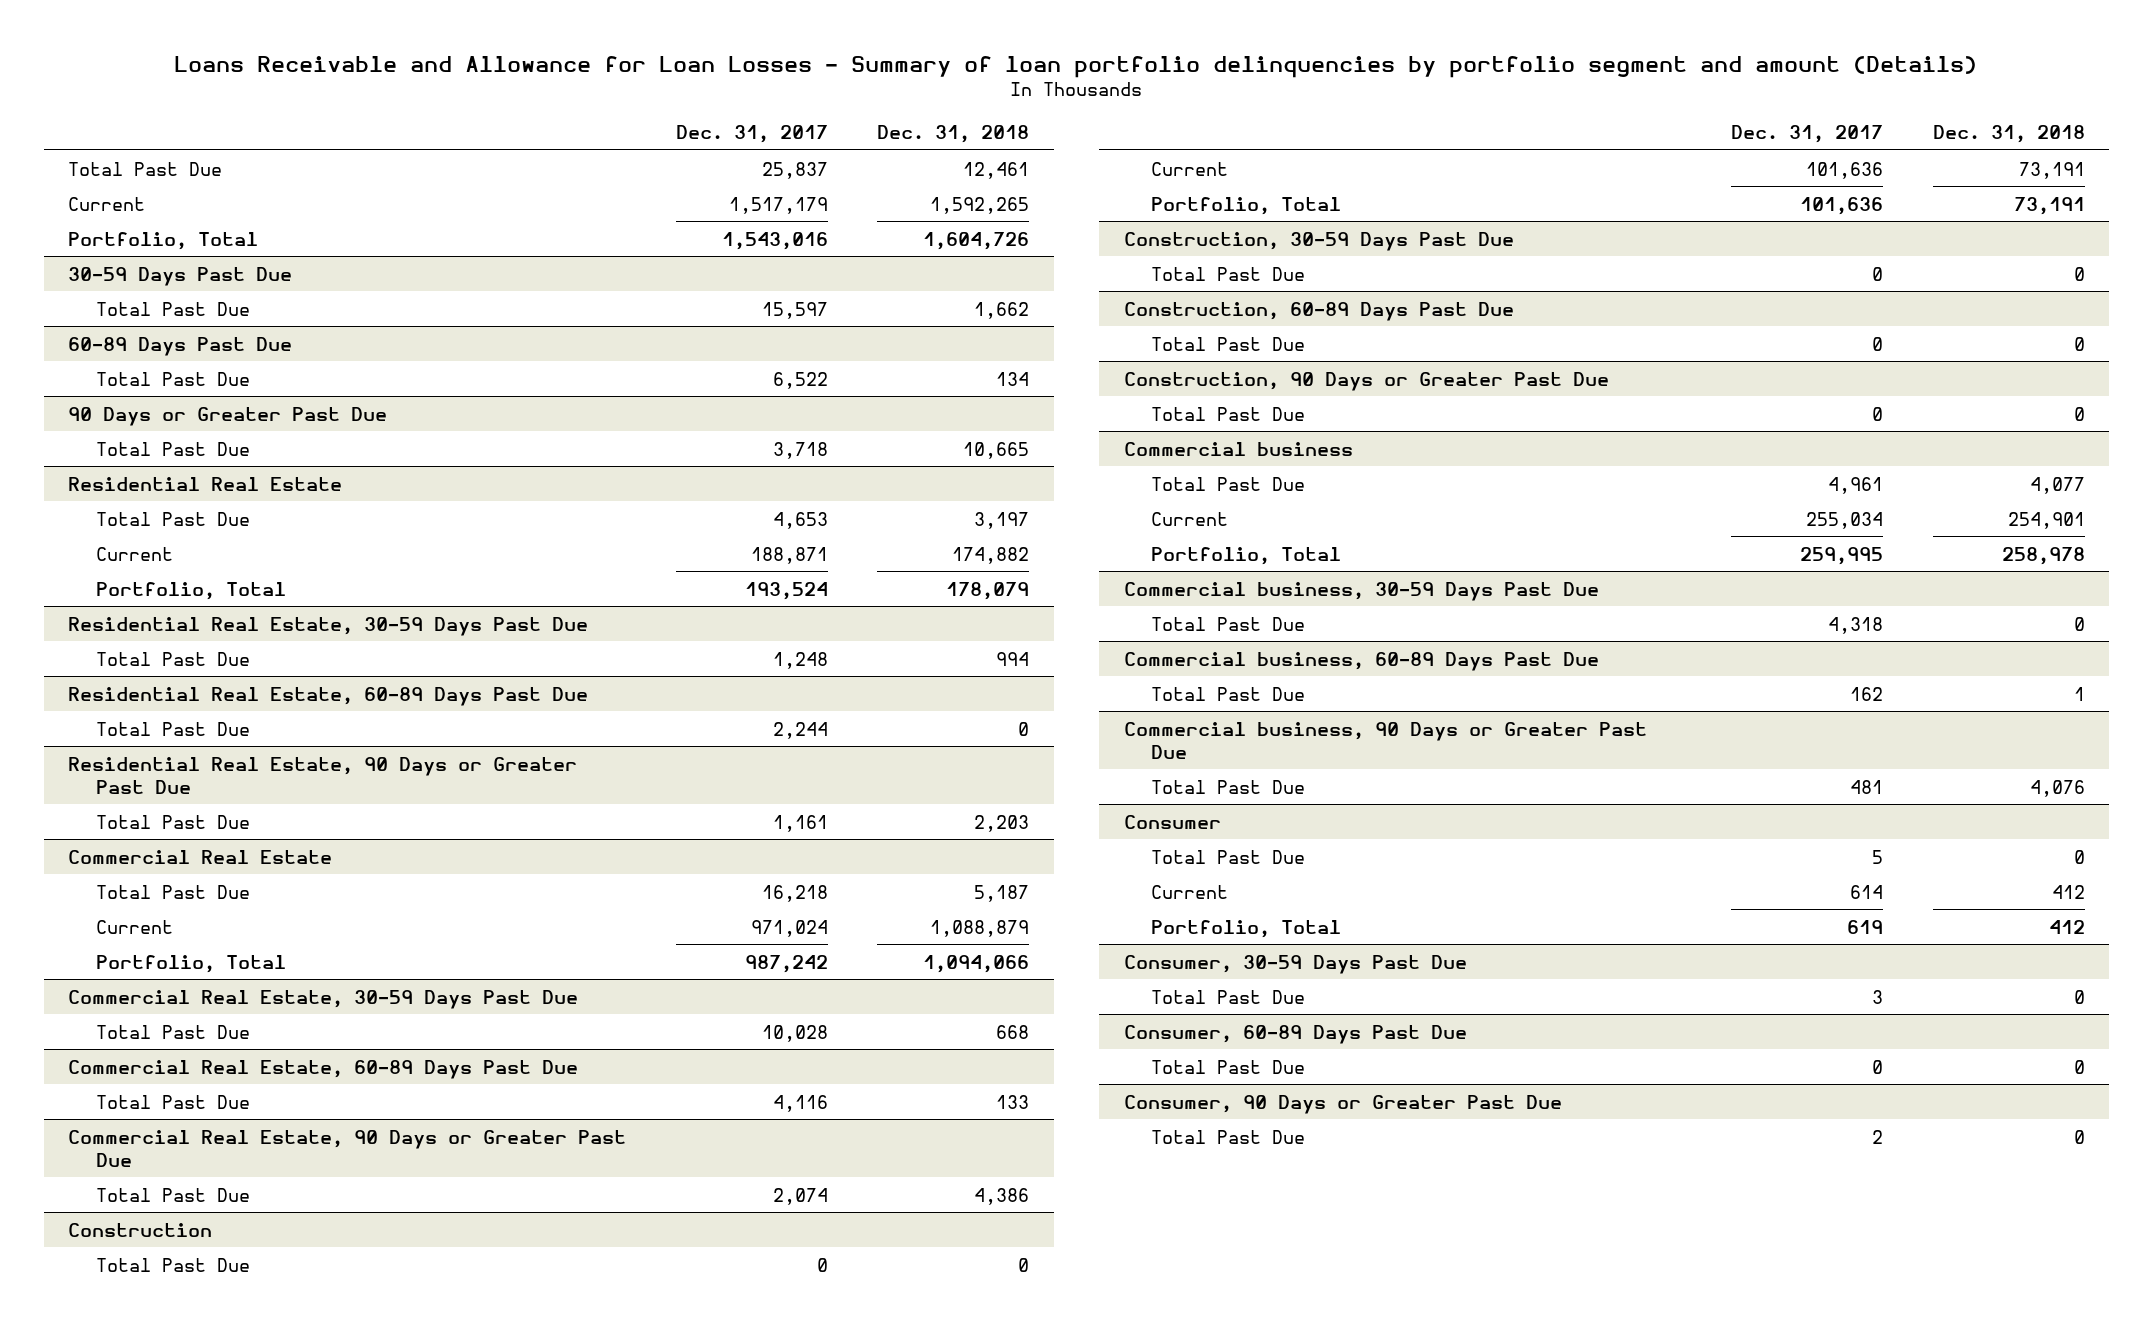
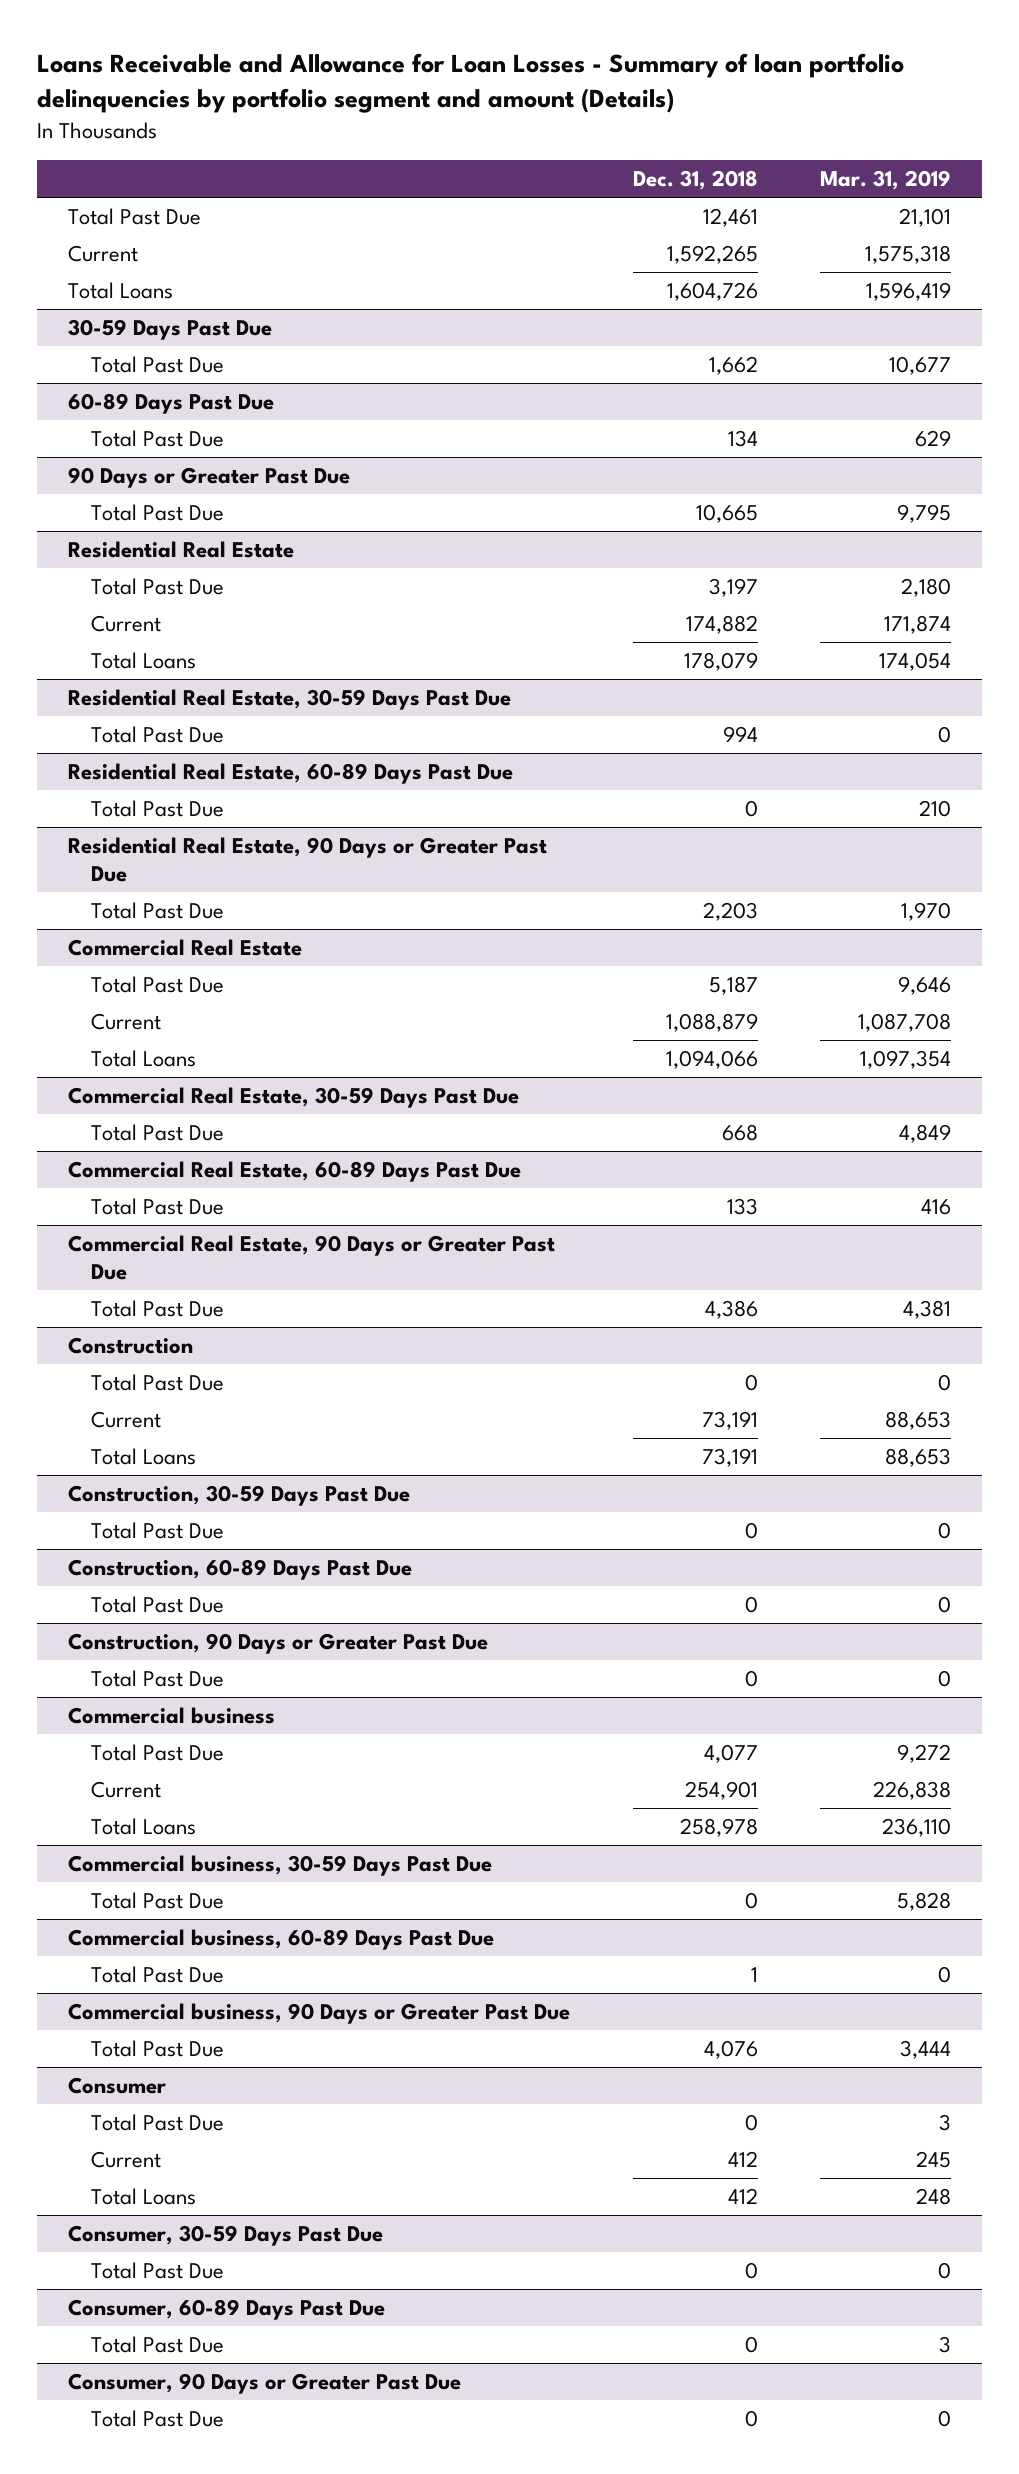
- | Dec. 31, 2017 | Dec. 31, 2018
+ | Dec. 31, 2018 | Mar. 31, 2019
- Portfolio, Total | 1,543,016 | 1,604,726
+ Total Loans | 1,604,726 | 1,596,419
@ Residential Real Estate
- Portfolio, Total | 193,524 | 178,079
+ Total Loans | 178,079 | 174,054
@ Commercial Real Estate
- Portfolio, Total | 987,242 | 1,094,066
+ Total Loans | 1,094,066 | 1,097,354
@ Construction
- Portfolio, Total | 101,636 | 73,191
+ Total Loans | 73,191 | 88,653
@ Commercial business
- Portfolio, Total | 259,995 | 258,978
+ Total Loans | 258,978 | 236,110
@ Consumer
- Portfolio, Total | 619 | 412
+ Total Loans | 412 | 248

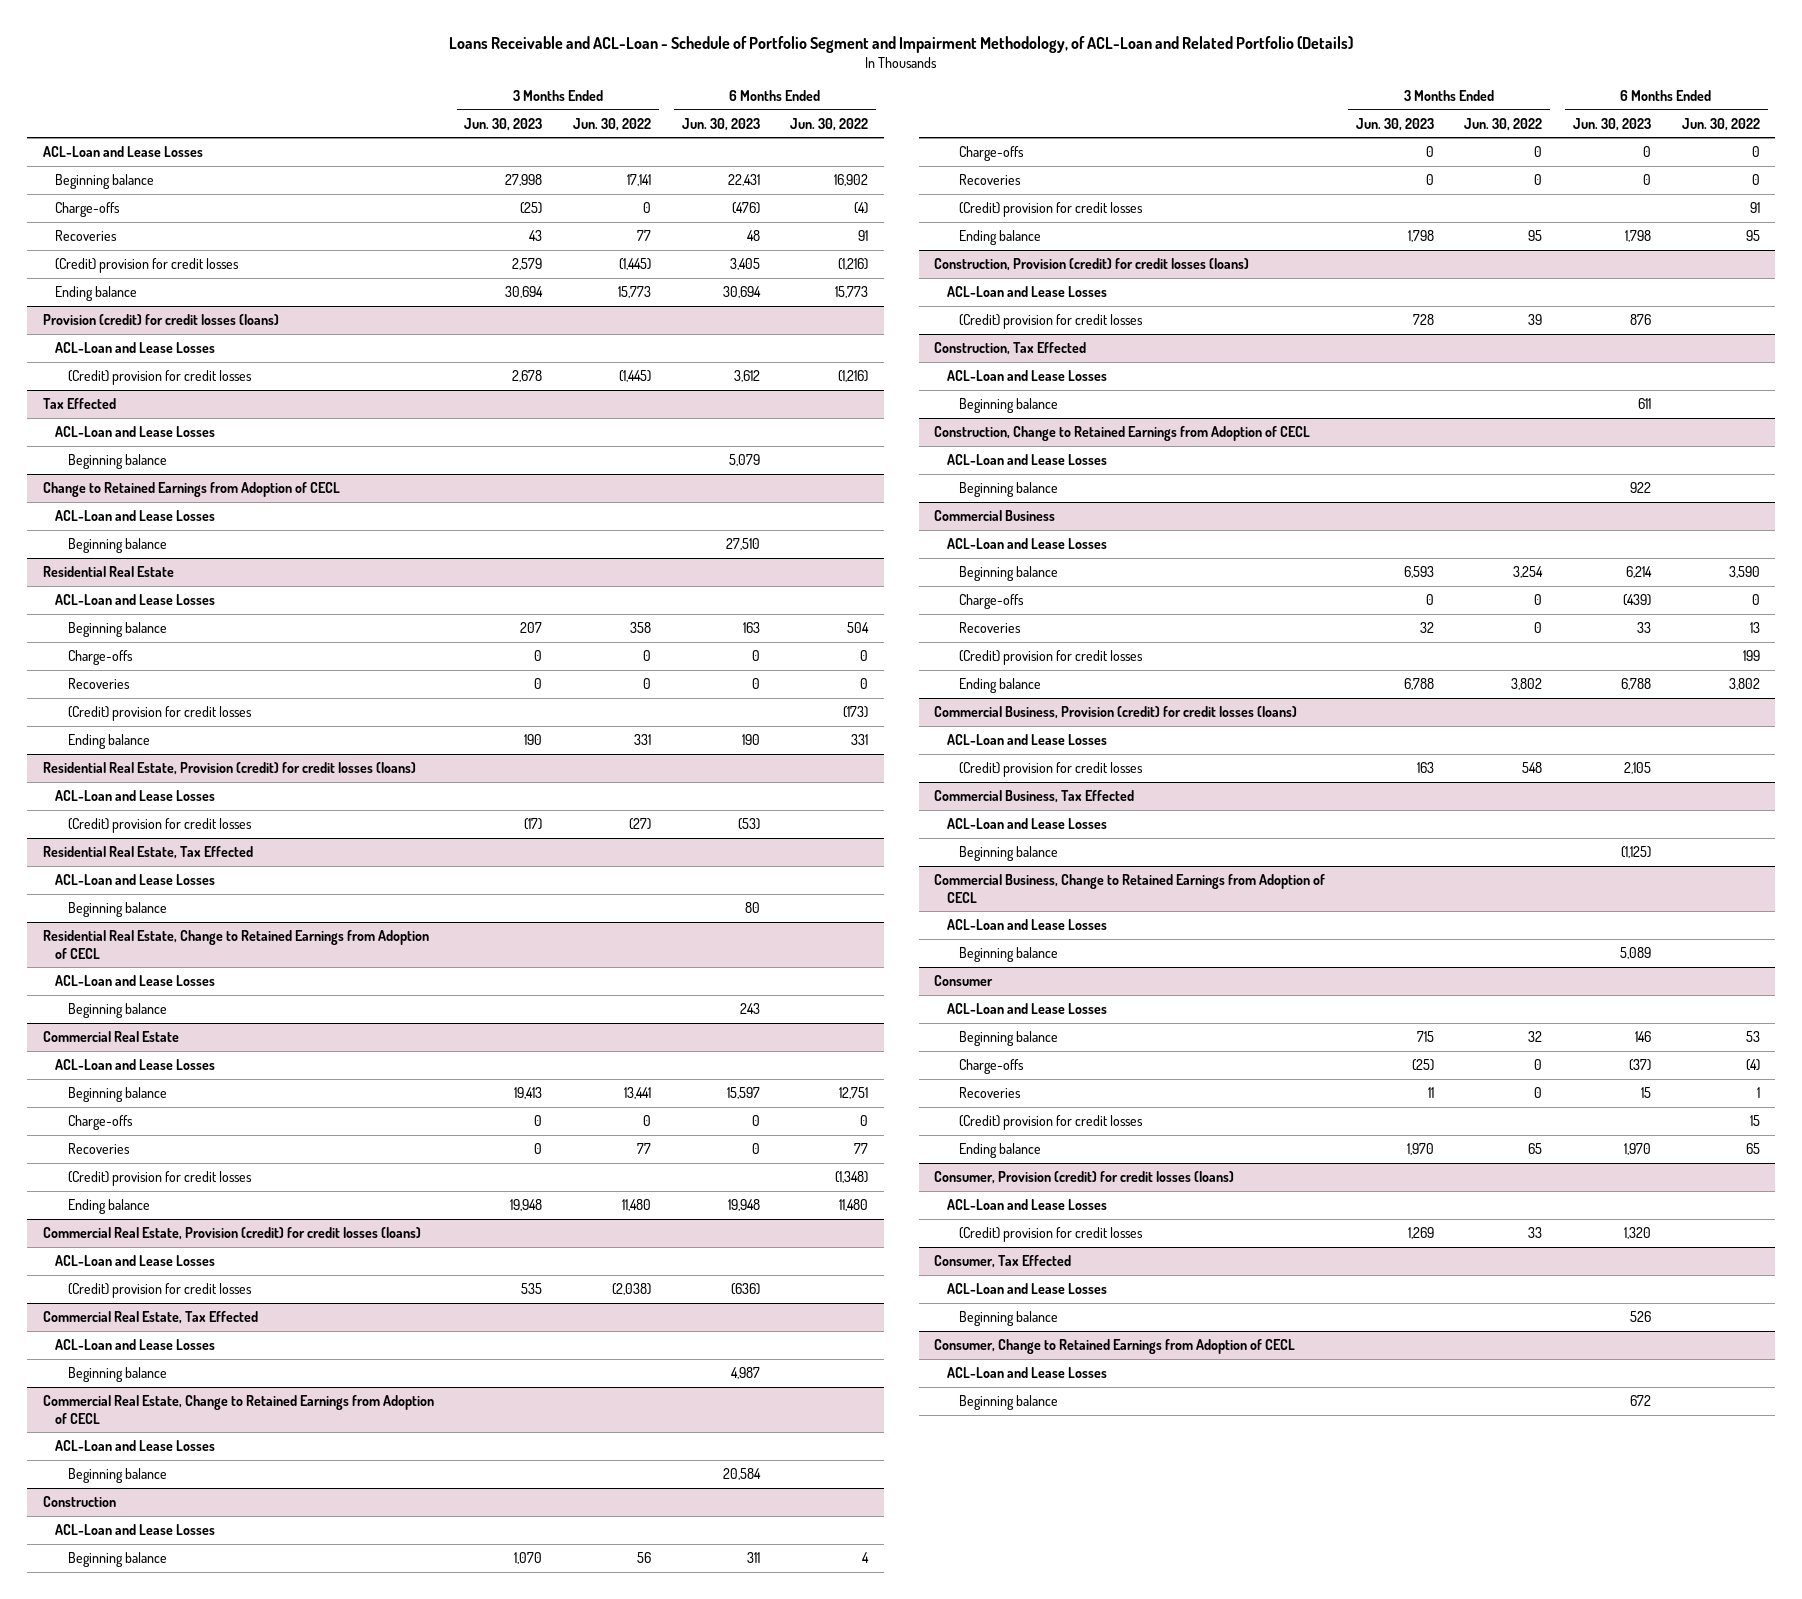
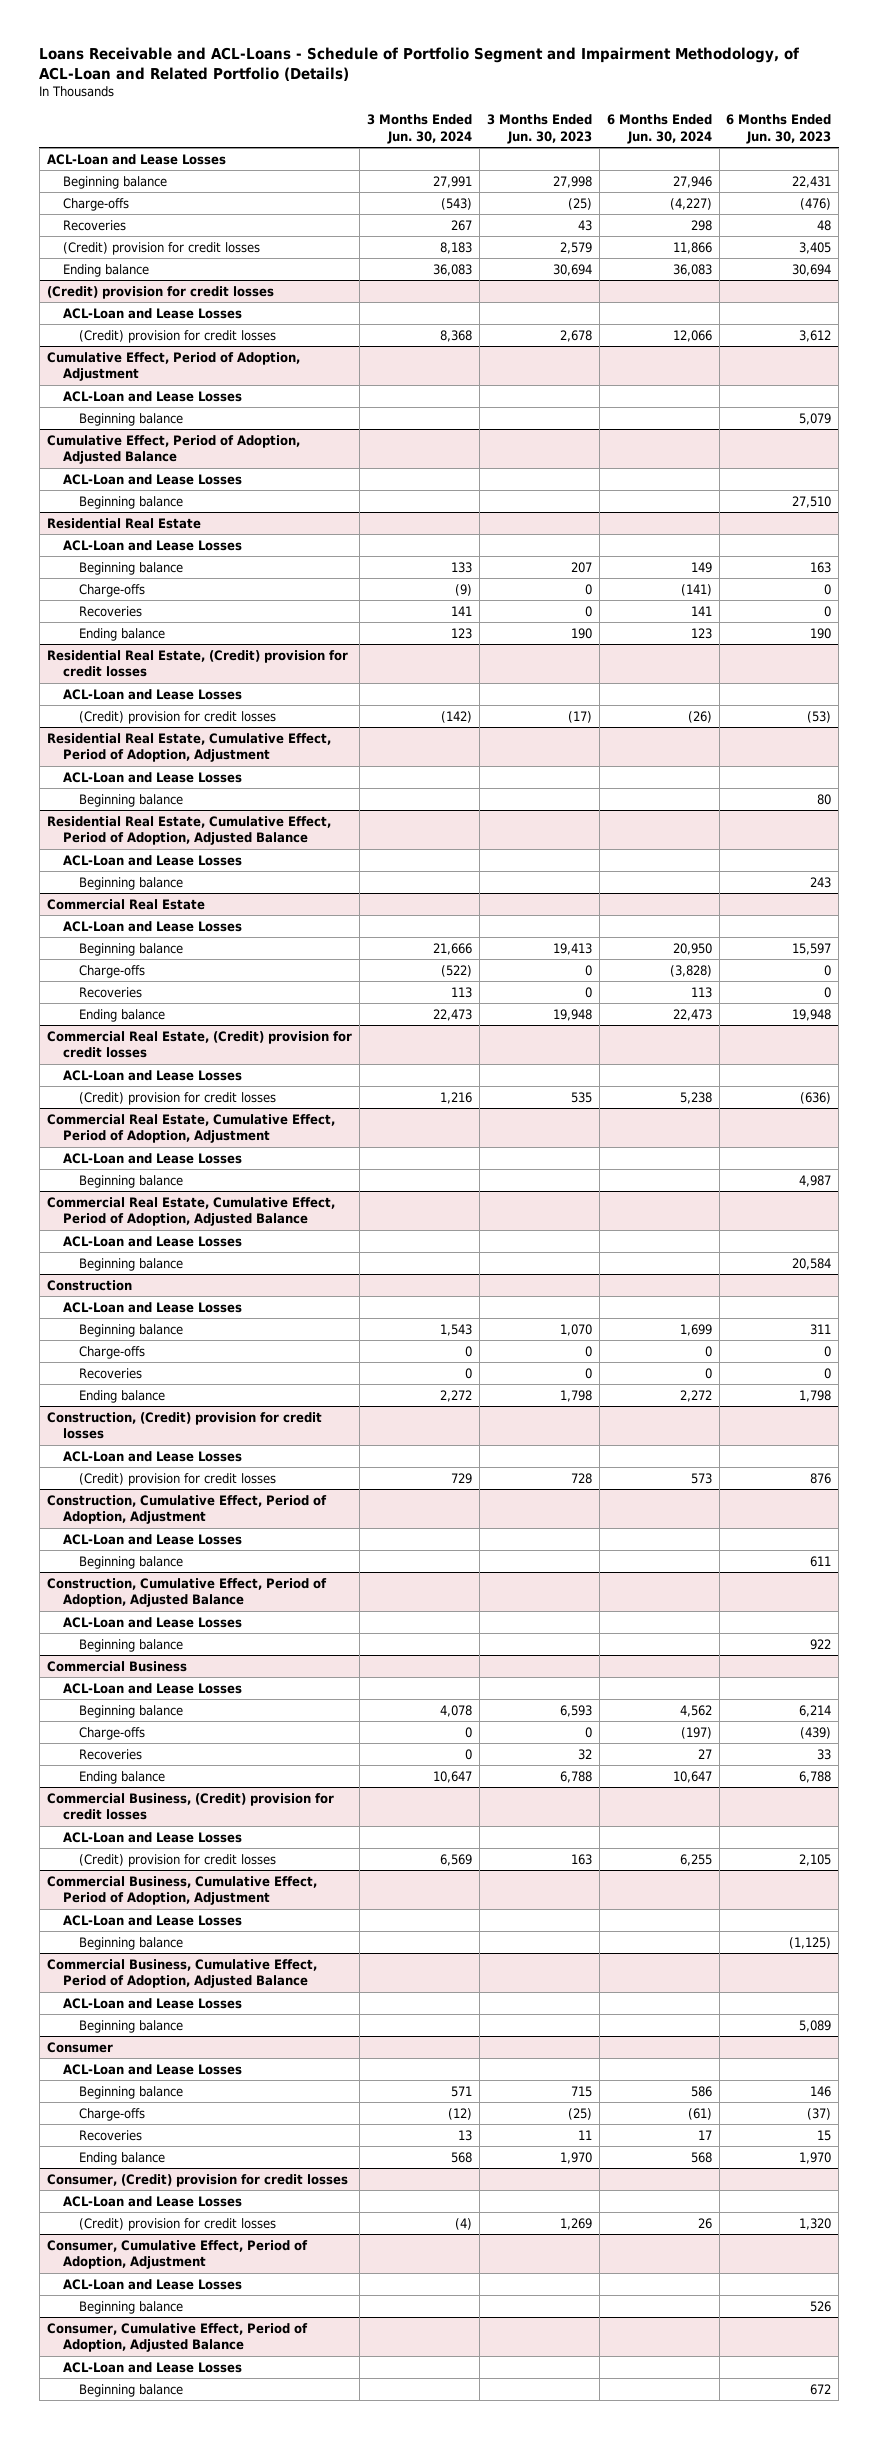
- Loans Receivable and ACL-Loan - Schedule of Portfolio Segment and Impairment Methodology, of ACL-Loan and Related Portfolio (Details)
+ Loans Receivable and ACL-Loans - Schedule of Portfolio Segment and Impairment Methodology, of ACL-Loan and Related Portfolio (Details)
- | 3 Months Ended Jun. 30, 2023 | 3 Months Ended Jun. 30, 2022 | 6 Months Ended Jun. 30, 2023 | 6 Months Ended Jun. 30, 2022
+ | 3 Months Ended Jun. 30, 2024 | 3 Months Ended Jun. 30, 2023 | 6 Months Ended Jun. 30, 2024 | 6 Months Ended Jun. 30, 2023
- Provision (credit) for credit losses (loans)
+ (Credit) provision for credit losses
- Tax Effected
+ Cumulative Effect, Period of Adoption, Adjustment
- Change to Retained Earnings from Adoption of CECL
+ Cumulative Effect, Period of Adoption, Adjusted Balance
@ Residential Real Estate
- (Credit) provision for credit losses | | | | (173)
- Residential Real Estate, Provision (credit) for credit losses (loans)
+ Residential Real Estate, (Credit) provision for credit losses
- Residential Real Estate, Tax Effected
+ Residential Real Estate, Cumulative Effect, Period of Adoption, Adjustment
- Residential Real Estate, Change to Retained Earnings from Adoption of CECL
+ Residential Real Estate, Cumulative Effect, Period of Adoption, Adjusted Balance
@ Commercial Real Estate
- (Credit) provision for credit losses | | | | (1,348)
- Commercial Real Estate, Provision (credit) for credit losses (loans)
+ Commercial Real Estate, (Credit) provision for credit losses
- Commercial Real Estate, Tax Effected
+ Commercial Real Estate, Cumulative Effect, Period of Adoption, Adjustment
- Commercial Real Estate, Change to Retained Earnings from Adoption of CECL
+ Commercial Real Estate, Cumulative Effect, Period of Adoption, Adjusted Balance
@ Construction
- (Credit) provision for credit losses | | | | 91
- Construction, Provision (credit) for credit losses (loans)
+ Construction, (Credit) provision for credit losses
- Construction, Tax Effected
+ Construction, Cumulative Effect, Period of Adoption, Adjustment
- Construction, Change to Retained Earnings from Adoption of CECL
+ Construction, Cumulative Effect, Period of Adoption, Adjusted Balance
@ Commercial Business
- (Credit) provision for credit losses | | | | 199
- Commercial Business, Provision (credit) for credit losses (loans)
+ Commercial Business, (Credit) provision for credit losses
- Commercial Business, Tax Effected
+ Commercial Business, Cumulative Effect, Period of Adoption, Adjustment
- Commercial Business, Change to Retained Earnings from Adoption of CECL
+ Commercial Business, Cumulative Effect, Period of Adoption, Adjusted Balance
@ Consumer
- (Credit) provision for credit losses | | | | 15
- Consumer, Provision (credit) for credit losses (loans)
+ Consumer, (Credit) provision for credit losses
- Consumer, Tax Effected
+ Consumer, Cumulative Effect, Period of Adoption, Adjustment
- Consumer, Change to Retained Earnings from Adoption of CECL
+ Consumer, Cumulative Effect, Period of Adoption, Adjusted Balance

